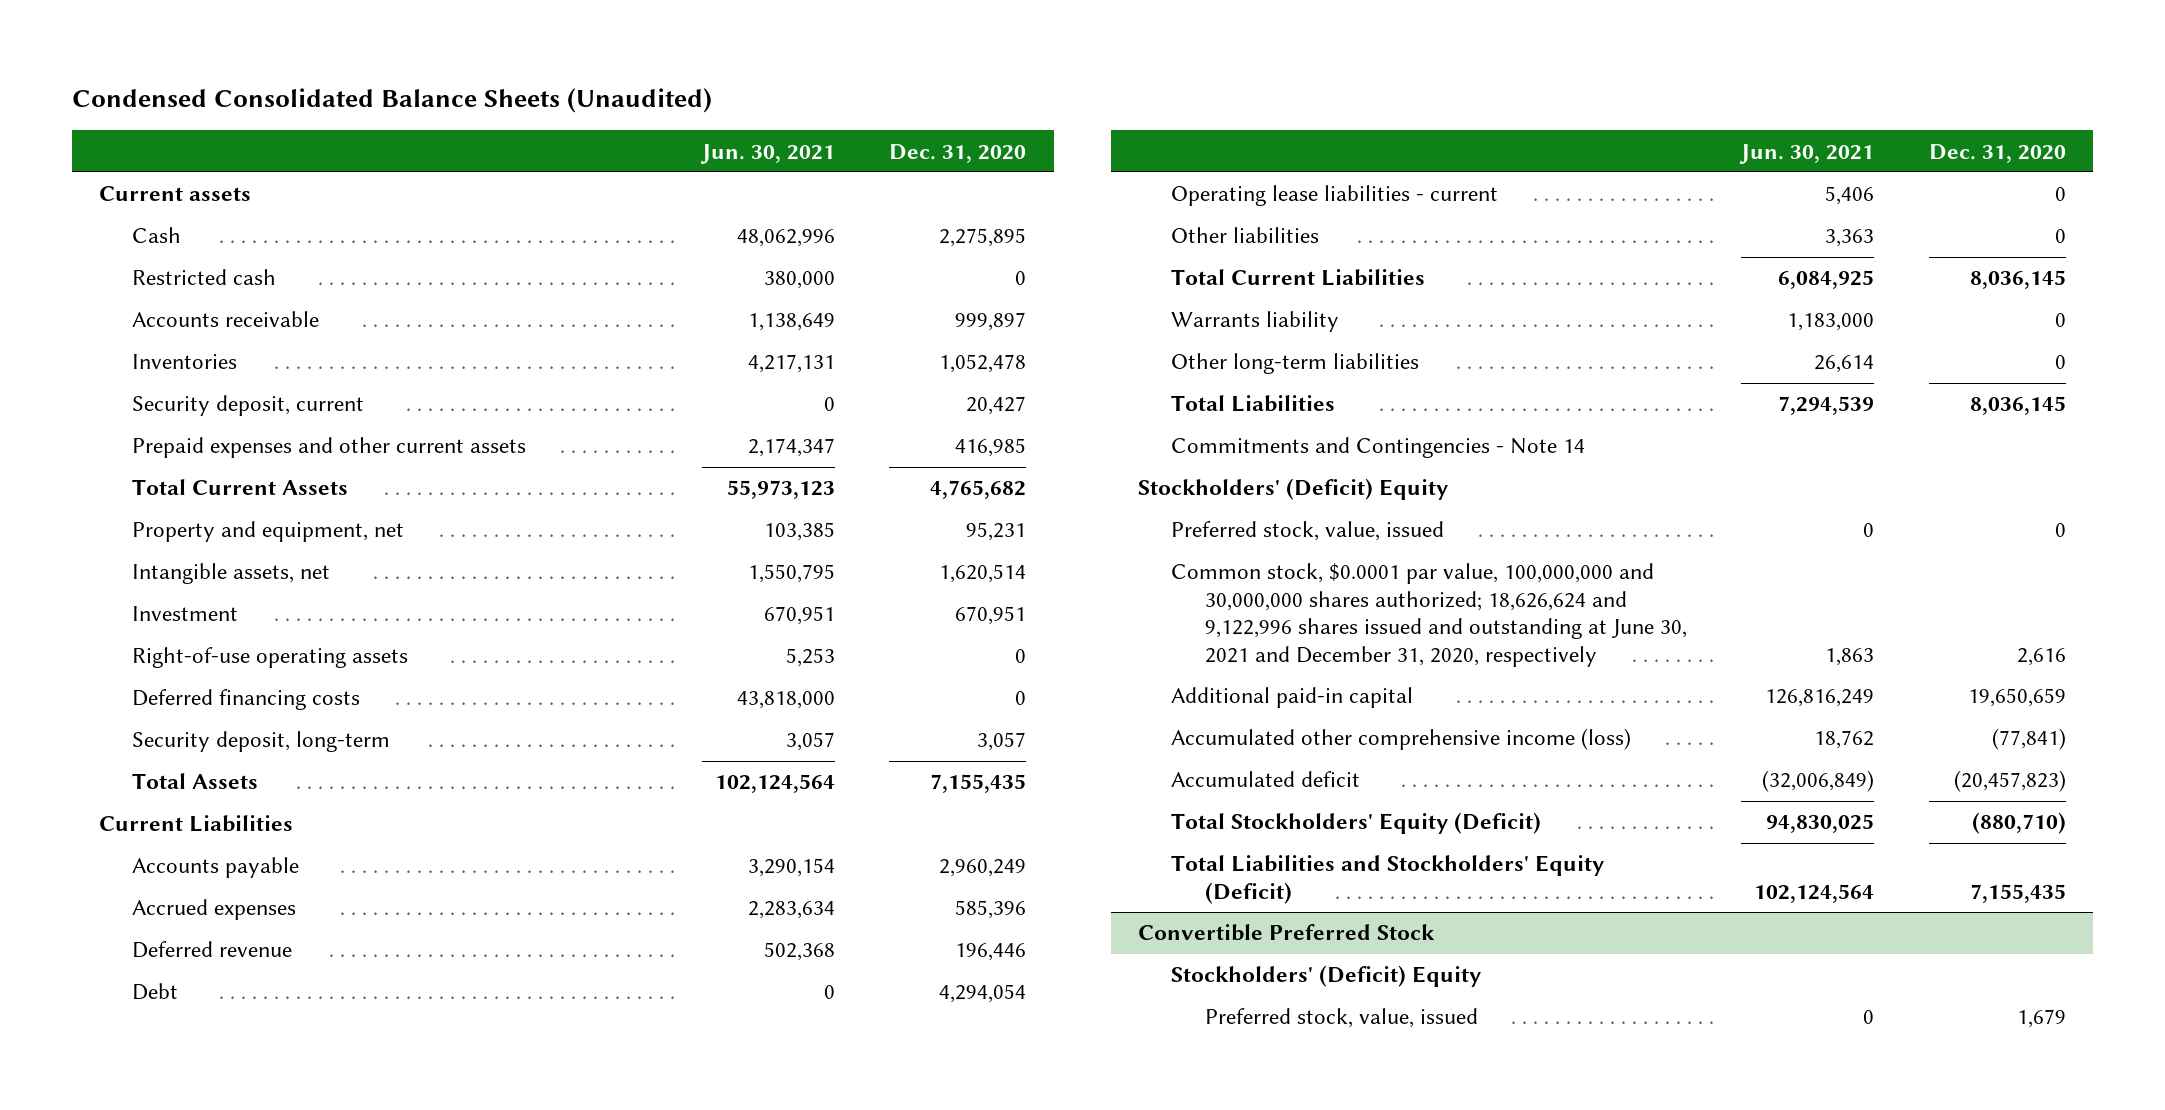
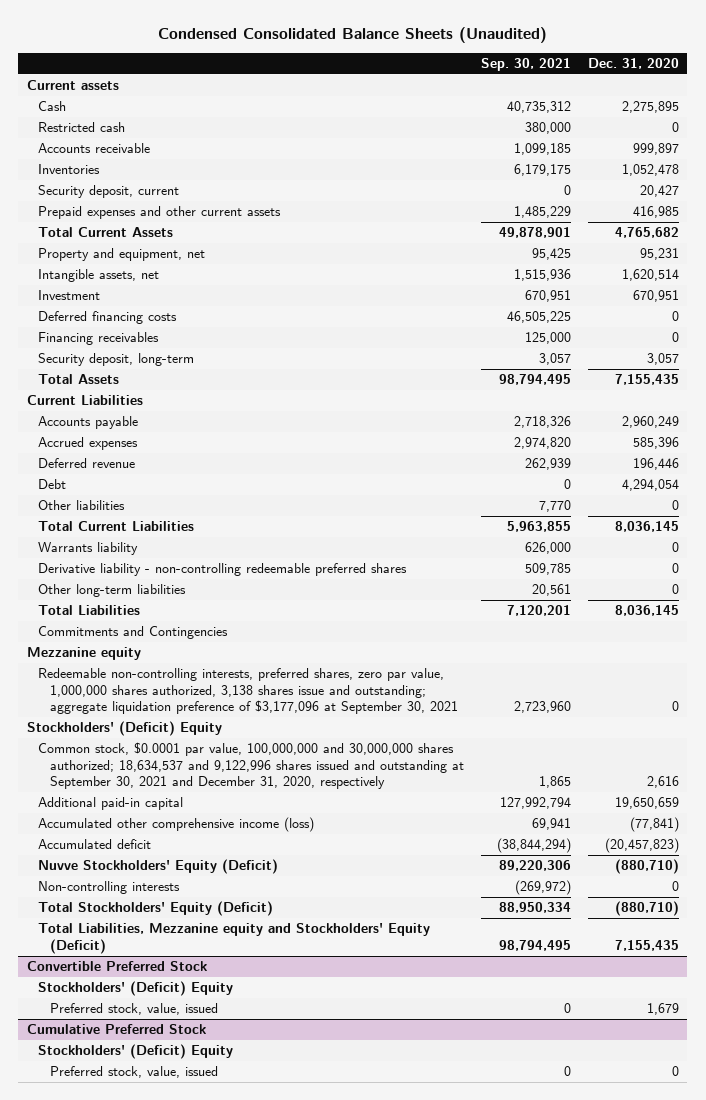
- | Jun. 30, 2021 | Dec. 31, 2020
+ | Sep. 30, 2021 | Dec. 31, 2020
- Right-of-use operating assets | 5,253 | 0
+ Financing receivables | 125,000 | 0
- Operating lease liabilities - current | 5,406 | 0
+ Derivative liability - non-controlling redeemable preferred shares | 509,785 | 0
- Commitments and Contingencies - Note 14
+ Commitments and Contingencies
+ Mezzanine equity
+ Redeemable non-controlling interests, preferred shares, zero par value, 1,000,000 shares authorized, 3,138 shares issue and outstanding; aggregate liquidation preference of $3,177,096 at September 30, 2021 | 2,723,960 | 0
- Preferred stock, value, issued | 0 | 0
- Common stock, $0.0001 par value, 100,000,000 and 30,000,000 shares authorized; 18,626,624 and 9,122,996 shares issued and outstanding at June 30, 2021 and December 31, 2020, respectively | 1,863 | 2,616
+ Common stock, $0.0001 par value, 100,000,000 and 30,000,000 shares authorized; 18,634,537 and 9,122,996 shares issued and outstanding at September 30, 2021 and December 31, 2020, respectively | 1,865 | 2,616
+ Nuvve Stockholders' Equity (Deficit) | 89,220,306 | (880,710)
+ Non-controlling interests | (269,972) | 0
- Total Liabilities and Stockholders' Equity (Deficit) | 102,124,564 | 7,155,435
+ Total Liabilities, Mezzanine equity and Stockholders' Equity (Deficit) | 98,794,495 | 7,155,435
+ Cumulative Preferred Stock
+ Stockholders' (Deficit) Equity
+ Preferred stock, value, issued | 0 | 0

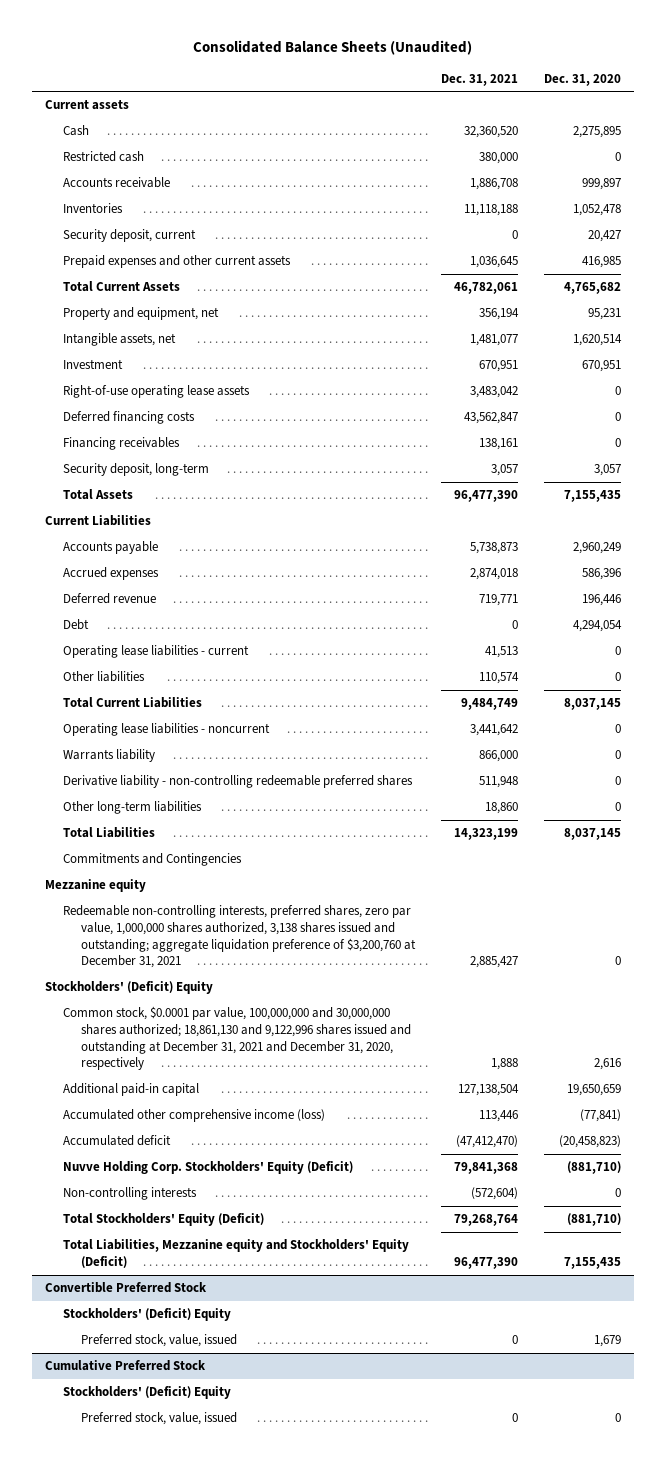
- Condensed Consolidated Balance Sheets (Unaudited)
+ Consolidated Balance Sheets (Unaudited)
- | Sep. 30, 2021 | Dec. 31, 2020
+ | Dec. 31, 2021 | Dec. 31, 2020
+ Right-of-use operating lease assets | 3,483,042 | 0
- Accrued expenses | 2,974,820 | 585,396
+ Accrued expenses | 2,874,018 | 586,396
+ Operating lease liabilities - current | 41,513 | 0
- Total Current Liabilities | 5,963,855 | 8,036,145
+ Total Current Liabilities | 9,484,749 | 8,037,145
+ Operating lease liabilities - noncurrent | 3,441,642 | 0
- Total Liabilities | 7,120,201 | 8,036,145
+ Total Liabilities | 14,323,199 | 8,037,145
- Redeemable non-controlling interests, preferred shares, zero par value, 1,000,000 shares authorized, 3,138 shares issue and outstanding; aggregate liquidation preference of $3,177,096 at September 30, 2021 | 2,723,960 | 0
+ Redeemable non-controlling interests, preferred shares, zero par value, 1,000,000 shares authorized, 3,138 shares issued and outstanding; aggregate liquidation preference of $3,200,760 at December 31, 2021 | 2,885,427 | 0
- Common stock, $0.0001 par value, 100,000,000 and 30,000,000 shares authorized; 18,634,537 and 9,122,996 shares issued and outstanding at September 30, 2021 and December 31, 2020, respectively | 1,865 | 2,616
+ Common stock, $0.0001 par value, 100,000,000 and 30,000,000 shares authorized; 18,861,130 and 9,122,996 shares issued and outstanding at December 31, 2021 and December 31, 2020, respectively | 1,888 | 2,616
- Accumulated deficit | (38,844,294) | (20,457,823)
- Nuvve Stockholders' Equity (Deficit) | 89,220,306 | (880,710)
+ Accumulated deficit | (47,412,470) | (20,458,823)
+ Nuvve Holding Corp. Stockholders' Equity (Deficit) | 79,841,368 | (881,710)
- Total Stockholders' Equity (Deficit) | 88,950,334 | (880,710)
+ Total Stockholders' Equity (Deficit) | 79,268,764 | (881,710)

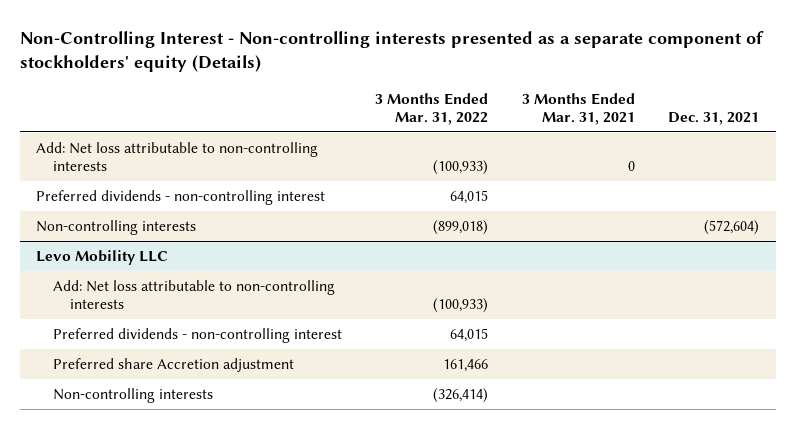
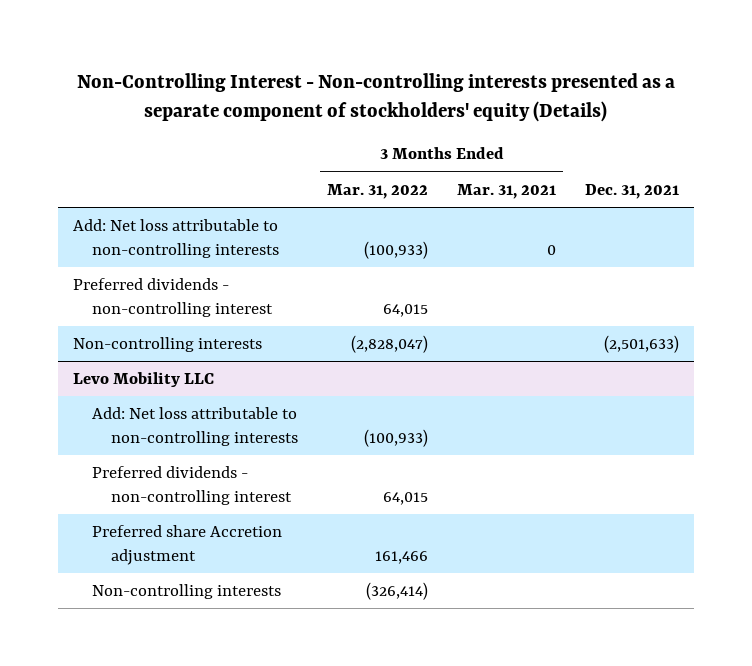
- Non-controlling interests | (899,018) | | (572,604)
+ Non-controlling interests | (2,828,047) | | (2,501,633)

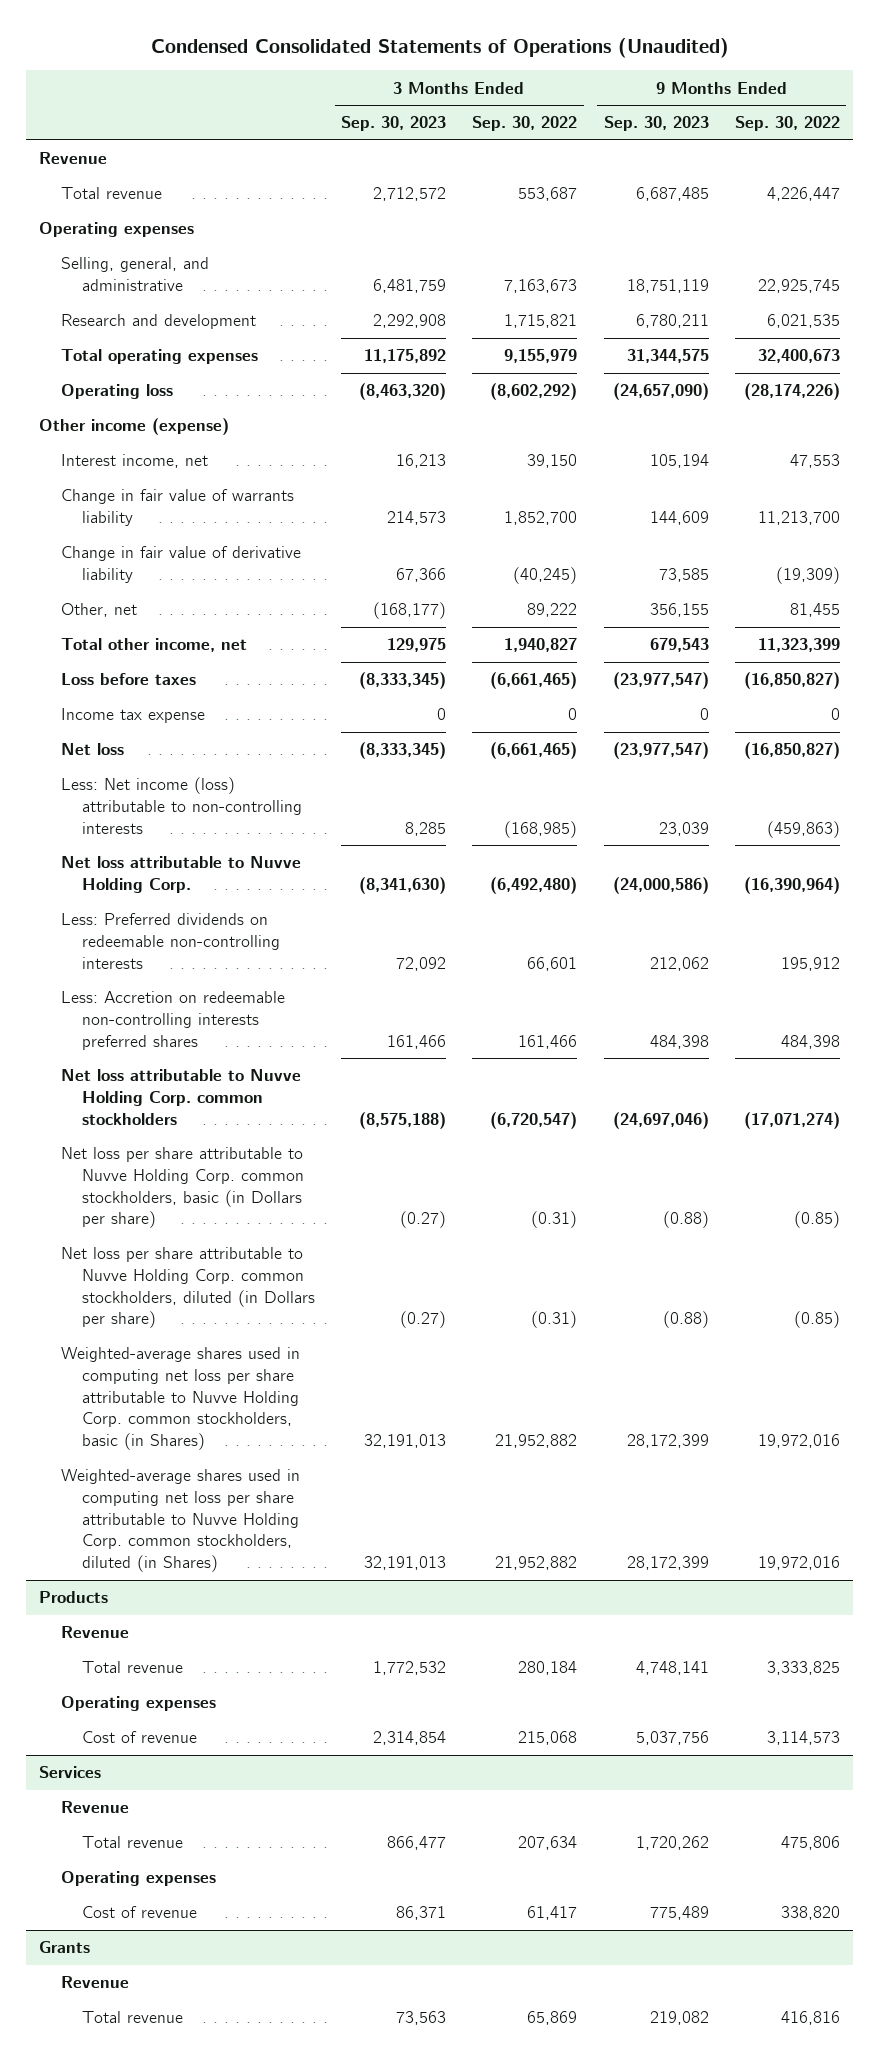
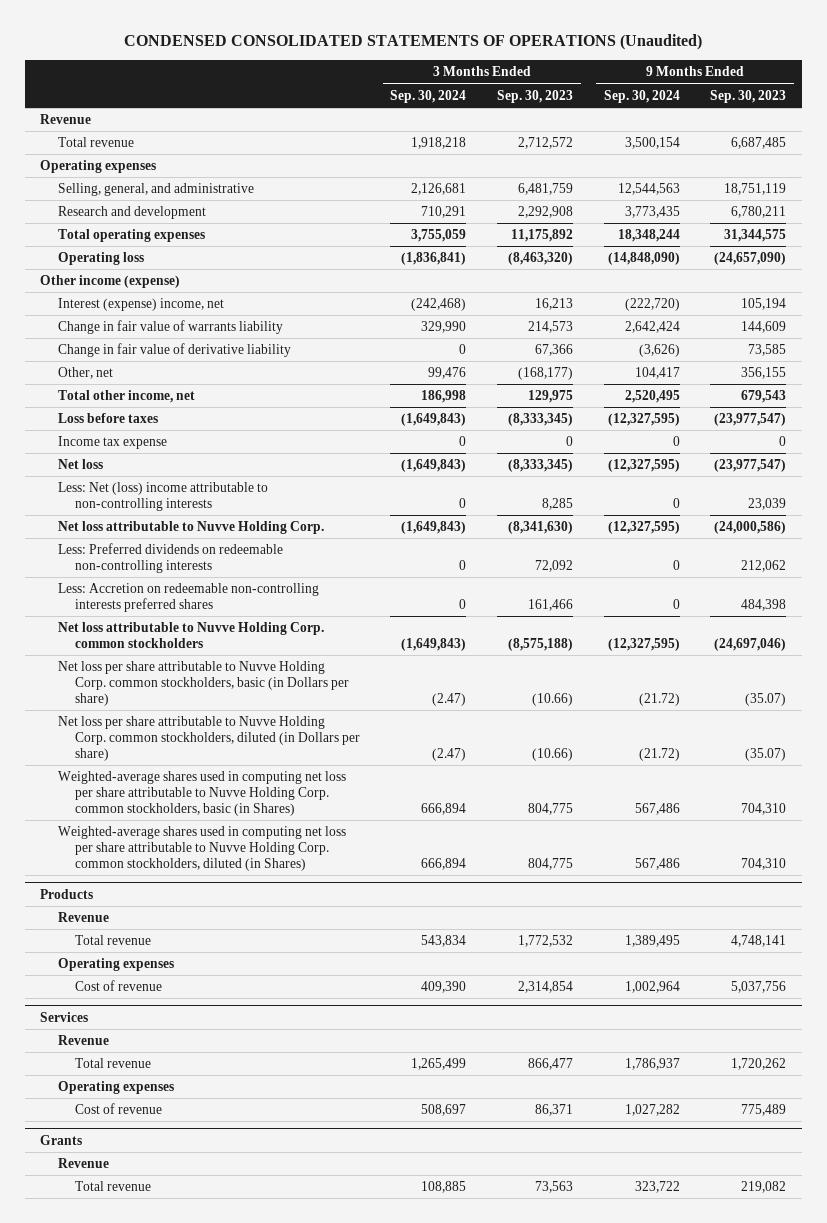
- Condensed Consolidated Statements of Operations (Unaudited)
+ CONDENSED CONSOLIDATED STATEMENTS OF OPERATIONS (Unaudited)
- | 3 Months Ended Sep. 30, 2023 | 3 Months Ended Sep. 30, 2022 | 9 Months Ended Sep. 30, 2023 | 9 Months Ended Sep. 30, 2022
+ | 3 Months Ended Sep. 30, 2024 | 3 Months Ended Sep. 30, 2023 | 9 Months Ended Sep. 30, 2024 | 9 Months Ended Sep. 30, 2023
- Interest income, net | 16,213 | 39,150 | 105,194 | 47,553
+ Interest (expense) income, net | (242,468) | 16,213 | (222,720) | 105,194
- Less: Net income (loss) attributable to non-controlling interests | 8,285 | (168,985) | 23,039 | (459,863)
+ Less: Net (loss) income attributable to non-controlling interests | 0 | 8,285 | 0 | 23,039
- Net loss per share attributable to Nuvve Holding Corp. common stockholders, basic (in Dollars per share) | (0.27) | (0.31) | (0.88) | (0.85)
- Net loss per share attributable to Nuvve Holding Corp. common stockholders, diluted (in Dollars per share) | (0.27) | (0.31) | (0.88) | (0.85)
- Weighted-average shares used in computing net loss per share attributable to Nuvve Holding Corp. common stockholders, basic (in Shares) | 32,191,013 | 21,952,882 | 28,172,399 | 19,972,016
- Weighted-average shares used in computing net loss per share attributable to Nuvve Holding Corp. common stockholders, diluted (in Shares) | 32,191,013 | 21,952,882 | 28,172,399 | 19,972,016
+ Net loss per share attributable to Nuvve Holding Corp. common stockholders, basic (in Dollars per share) | (2.47) | (10.66) | (21.72) | (35.07)
+ Net loss per share attributable to Nuvve Holding Corp. common stockholders, diluted (in Dollars per share) | (2.47) | (10.66) | (21.72) | (35.07)
+ Weighted-average shares used in computing net loss per share attributable to Nuvve Holding Corp. common stockholders, basic (in Shares) | 666,894 | 804,775 | 567,486 | 704,310
+ Weighted-average shares used in computing net loss per share attributable to Nuvve Holding Corp. common stockholders, diluted (in Shares) | 666,894 | 804,775 | 567,486 | 704,310

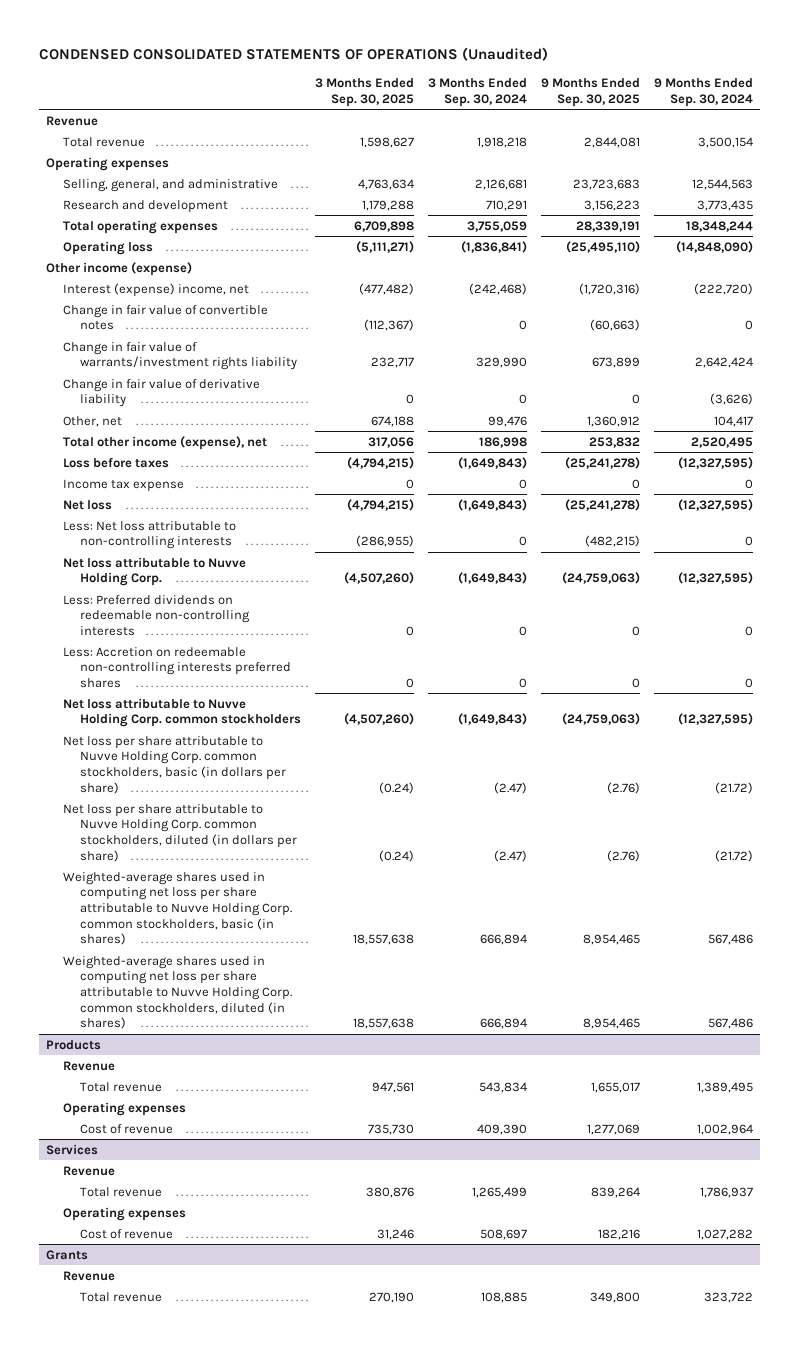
- | 3 Months Ended Sep. 30, 2024 | 3 Months Ended Sep. 30, 2023 | 9 Months Ended Sep. 30, 2024 | 9 Months Ended Sep. 30, 2023
+ | 3 Months Ended Sep. 30, 2025 | 3 Months Ended Sep. 30, 2024 | 9 Months Ended Sep. 30, 2025 | 9 Months Ended Sep. 30, 2024
- Change in fair value of warrants liability | 329,990 | 214,573 | 2,642,424 | 144,609
+ Change in fair value of convertible notes | (112,367) | 0 | (60,663) | 0
+ Change in fair value of warrants/investment rights liability | 232,717 | 329,990 | 673,899 | 2,642,424
- Total other income, net | 186,998 | 129,975 | 2,520,495 | 679,543
+ Total other income (expense), net | 317,056 | 186,998 | 253,832 | 2,520,495
- Less: Net (loss) income attributable to non-controlling interests | 0 | 8,285 | 0 | 23,039
+ Less: Net loss attributable to non-controlling interests | (286,955) | 0 | (482,215) | 0
- Net loss per share attributable to Nuvve Holding Corp. common stockholders, basic (in Dollars per share) | (2.47) | (10.66) | (21.72) | (35.07)
- Net loss per share attributable to Nuvve Holding Corp. common stockholders, diluted (in Dollars per share) | (2.47) | (10.66) | (21.72) | (35.07)
- Weighted-average shares used in computing net loss per share attributable to Nuvve Holding Corp. common stockholders, basic (in Shares) | 666,894 | 804,775 | 567,486 | 704,310
- Weighted-average shares used in computing net loss per share attributable to Nuvve Holding Corp. common stockholders, diluted (in Shares) | 666,894 | 804,775 | 567,486 | 704,310
+ Net loss per share attributable to Nuvve Holding Corp. common stockholders, basic (in dollars per share) | (0.24) | (2.47) | (2.76) | (21.72)
+ Net loss per share attributable to Nuvve Holding Corp. common stockholders, diluted (in dollars per share) | (0.24) | (2.47) | (2.76) | (21.72)
+ Weighted-average shares used in computing net loss per share attributable to Nuvve Holding Corp. common stockholders, basic (in shares) | 18,557,638 | 666,894 | 8,954,465 | 567,486
+ Weighted-average shares used in computing net loss per share attributable to Nuvve Holding Corp. common stockholders, diluted (in shares) | 18,557,638 | 666,894 | 8,954,465 | 567,486

